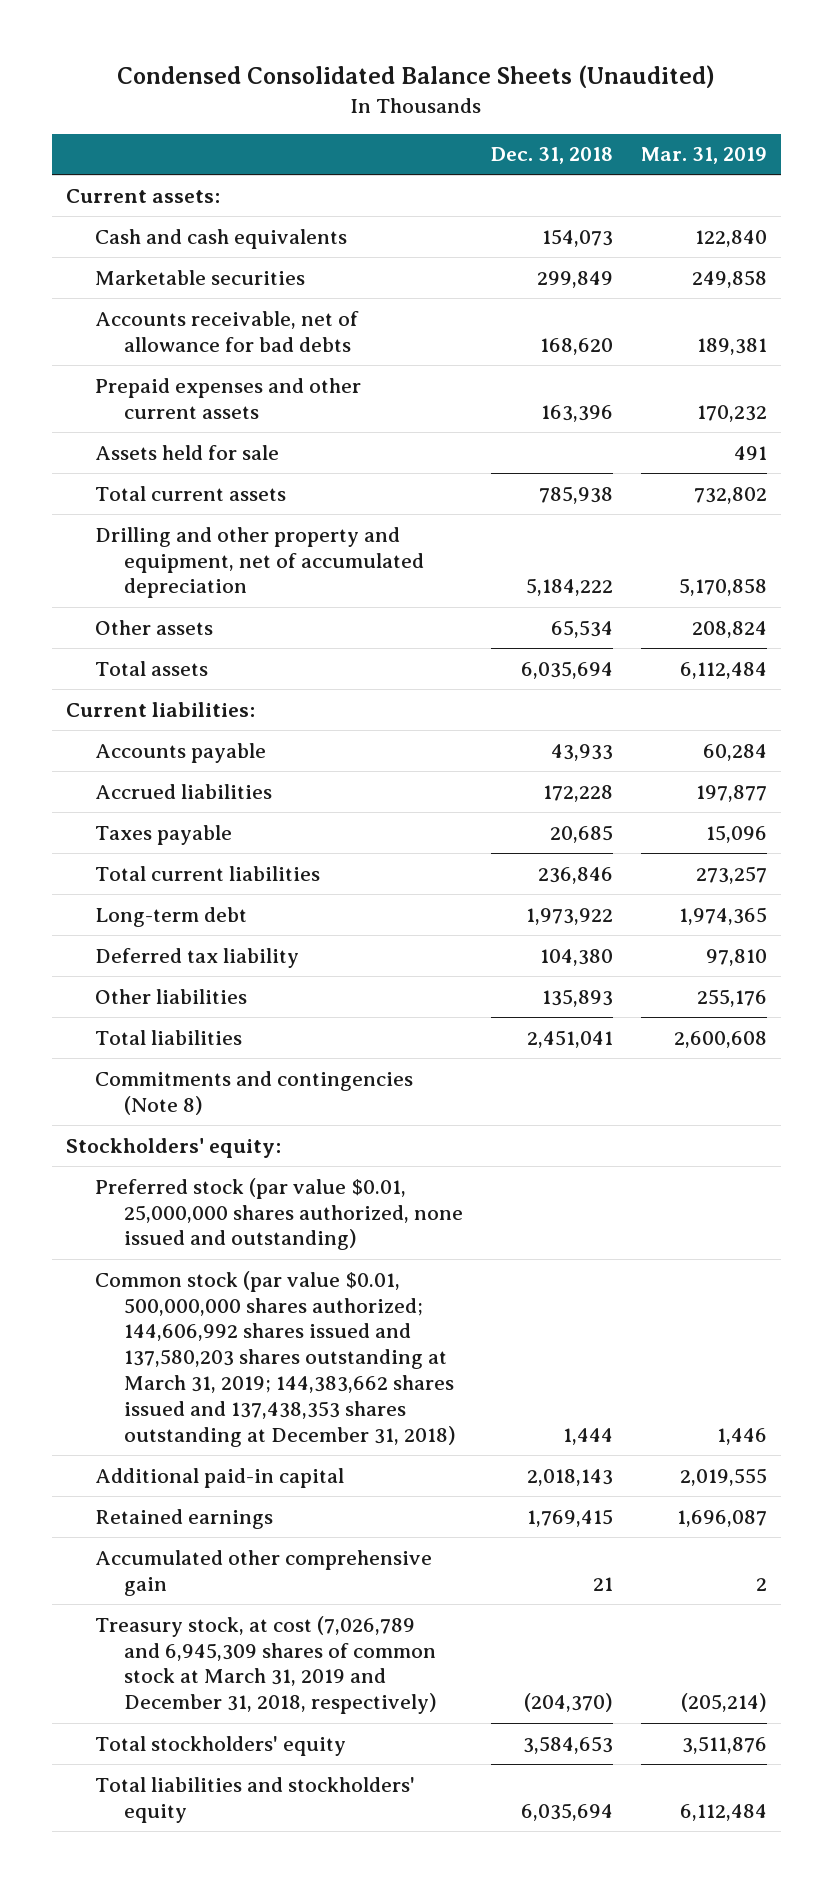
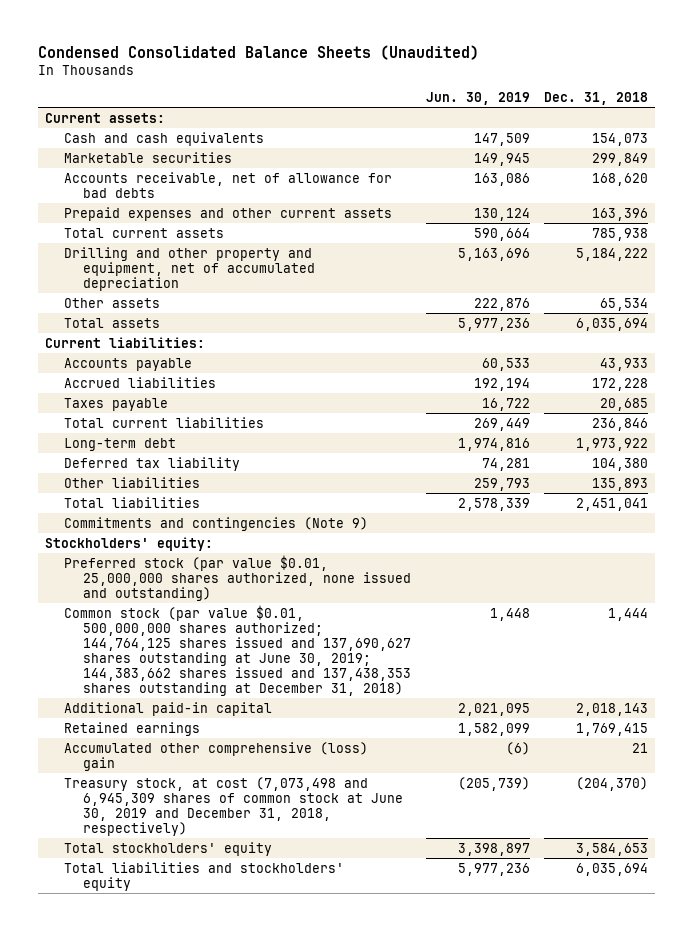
- | Dec. 31, 2018 | Mar. 31, 2019
+ | Jun. 30, 2019 | Dec. 31, 2018
- Assets held for sale | | 491
- Commitments and contingencies (Note 8)
+ Commitments and contingencies (Note 9)
- Common stock (par value $0.01, 500,000,000 shares authorized; 144,606,992 shares issued and 137,580,203 shares outstanding at March 31, 2019; 144,383,662 shares issued and 137,438,353 shares outstanding at December 31, 2018) | 1,444 | 1,446
+ Common stock (par value $0.01, 500,000,000 shares authorized; 144,764,125 shares issued and 137,690,627 shares outstanding at June 30, 2019; 144,383,662 shares issued and 137,438,353 shares outstanding at December 31, 2018) | 1,448 | 1,444
- Accumulated other comprehensive gain | 21 | 2
- Treasury stock, at cost (7,026,789 and 6,945,309 shares of common stock at March 31, 2019 and December 31, 2018, respectively) | (204,370) | (205,214)
+ Accumulated other comprehensive (loss) gain | (6) | 21
+ Treasury stock, at cost (7,073,498 and 6,945,309 shares of common stock at June 30, 2019 and December 31, 2018, respectively) | (205,739) | (204,370)

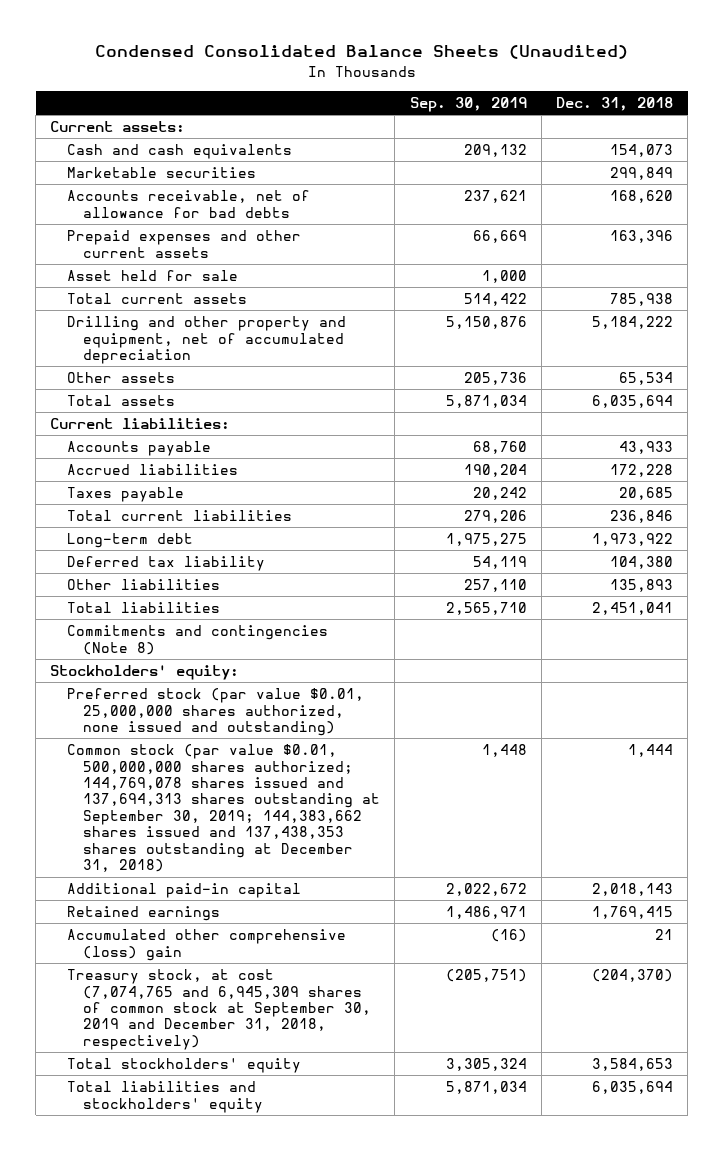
- | Jun. 30, 2019 | Dec. 31, 2018
+ | Sep. 30, 2019 | Dec. 31, 2018
+ Asset held for sale | 1,000 |
- Commitments and contingencies (Note 9)
+ Commitments and contingencies (Note 8)
- Common stock (par value $0.01, 500,000,000 shares authorized; 144,764,125 shares issued and 137,690,627 shares outstanding at June 30, 2019; 144,383,662 shares issued and 137,438,353 shares outstanding at December 31, 2018) | 1,448 | 1,444
+ Common stock (par value $0.01, 500,000,000 shares authorized; 144,769,078 shares issued and 137,694,313 shares outstanding at September 30, 2019; 144,383,662 shares issued and 137,438,353 shares outstanding at December 31, 2018) | 1,448 | 1,444
- Treasury stock, at cost (7,073,498 and 6,945,309 shares of common stock at June 30, 2019 and December 31, 2018, respectively) | (205,739) | (204,370)
+ Treasury stock, at cost (7,074,765 and 6,945,309 shares of common stock at September 30, 2019 and December 31, 2018, respectively) | (205,751) | (204,370)

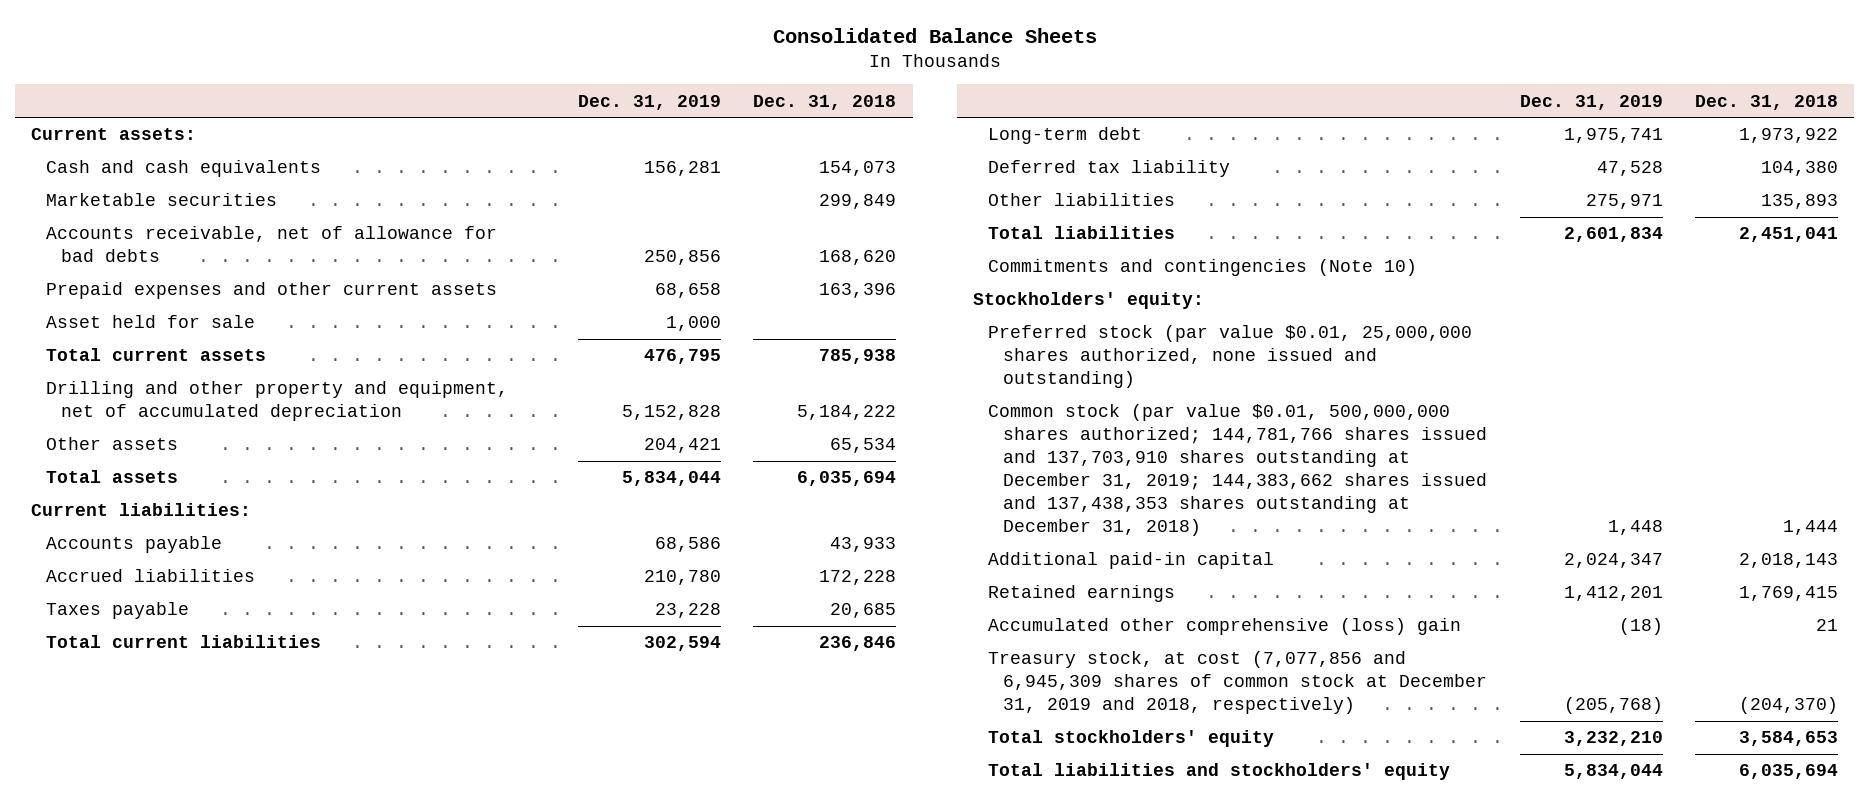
- Condensed Consolidated Balance Sheets (Unaudited)
+ Consolidated Balance Sheets
- | Sep. 30, 2019 | Dec. 31, 2018
+ | Dec. 31, 2019 | Dec. 31, 2018
- Commitments and contingencies (Note 8)
+ Commitments and contingencies (Note 10)
- Common stock (par value $0.01, 500,000,000 shares authorized; 144,769,078 shares issued and 137,694,313 shares outstanding at September 30, 2019; 144,383,662 shares issued and 137,438,353 shares outstanding at December 31, 2018) | 1,448 | 1,444
+ Common stock (par value $0.01, 500,000,000 shares authorized; 144,781,766 shares issued and 137,703,910 shares outstanding at December 31, 2019; 144,383,662 shares issued and 137,438,353 shares outstanding at December 31, 2018) | 1,448 | 1,444
- Treasury stock, at cost (7,074,765 and 6,945,309 shares of common stock at September 30, 2019 and December 31, 2018, respectively) | (205,751) | (204,370)
+ Treasury stock, at cost (7,077,856 and 6,945,309 shares of common stock at December 31, 2019 and 2018, respectively) | (205,768) | (204,370)

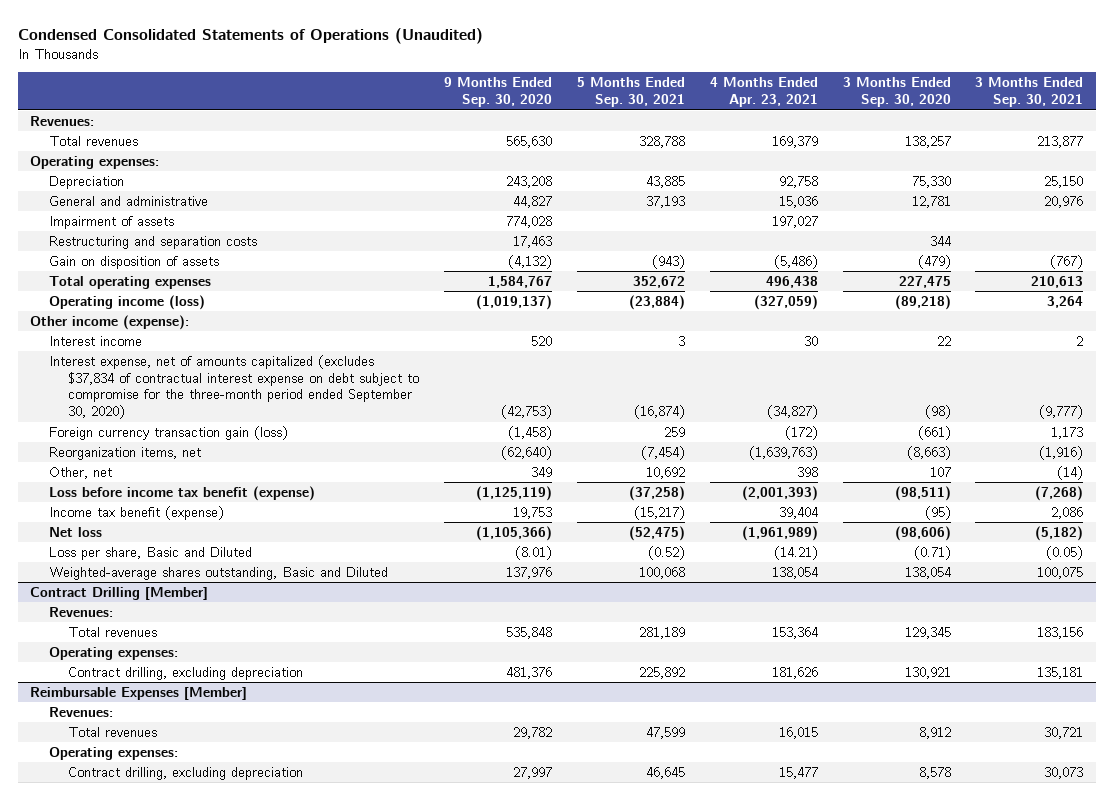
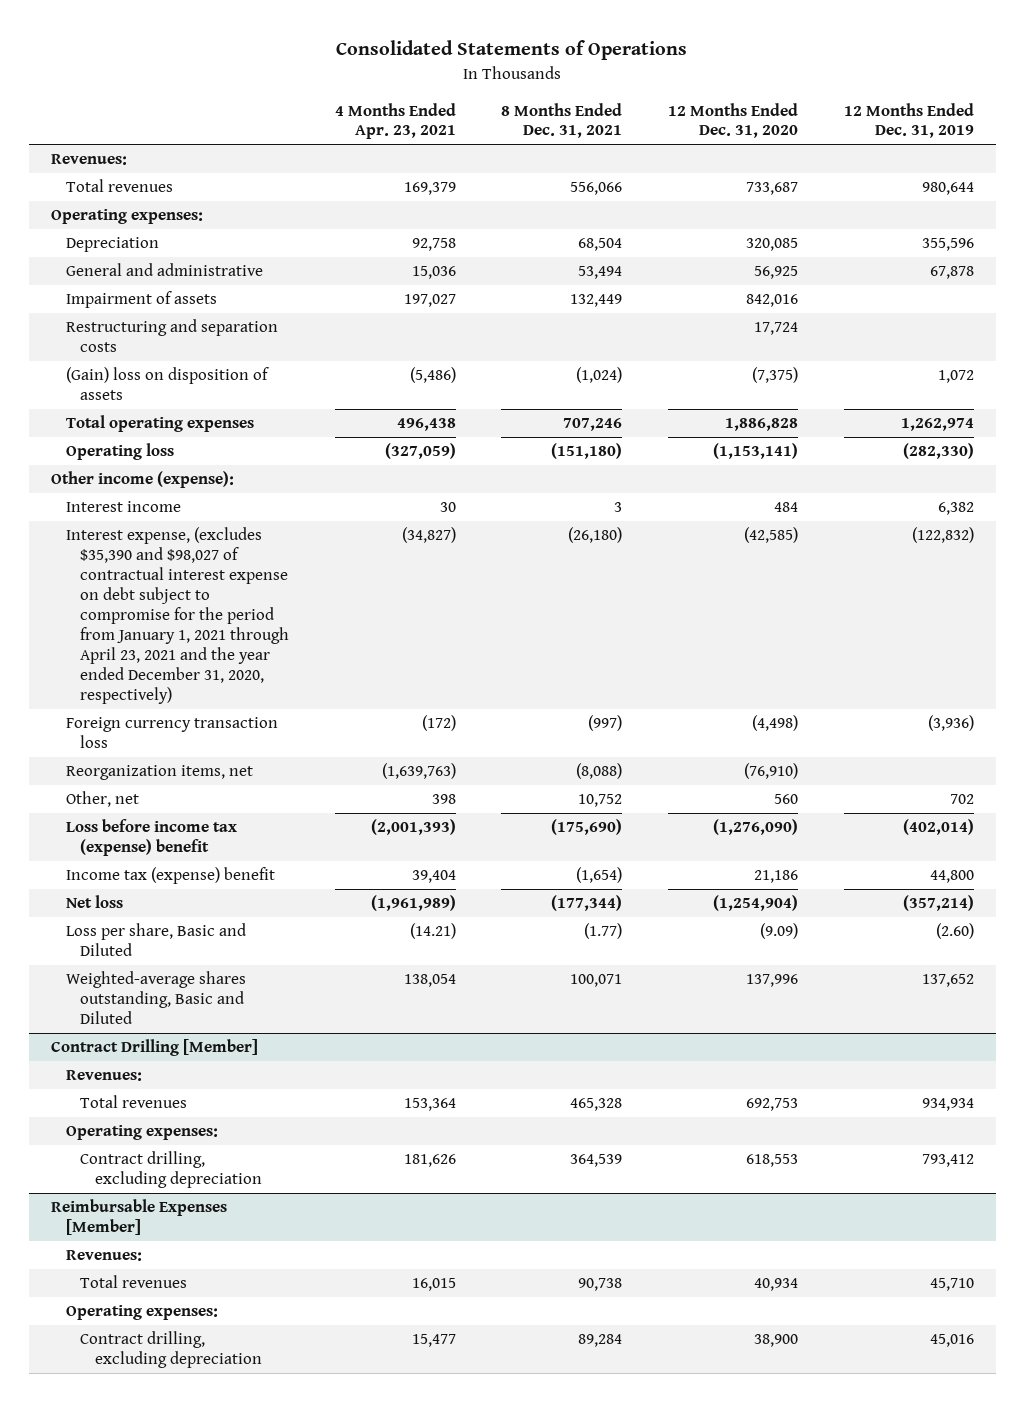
- Condensed Consolidated Statements of Operations (Unaudited)
+ Consolidated Statements of Operations
- | 9 Months Ended Sep. 30, 2020 | 5 Months Ended Sep. 30, 2021 | 4 Months Ended Apr. 23, 2021 | 3 Months Ended Sep. 30, 2020 | 3 Months Ended Sep. 30, 2021
+ | 4 Months Ended Apr. 23, 2021 | 8 Months Ended Dec. 31, 2021 | 12 Months Ended Dec. 31, 2020 | 12 Months Ended Dec. 31, 2019
- Gain on disposition of assets | (4,132) | (943) | (5,486) | (479) | (767)
+ (Gain) loss on disposition of assets | (5,486) | (1,024) | (7,375) | 1,072
- Operating income (loss) | (1,019,137) | (23,884) | (327,059) | (89,218) | 3,264
+ Operating loss | (327,059) | (151,180) | (1,153,141) | (282,330)
- Interest expense, net of amounts capitalized (excludes $37,834 of contractual interest expense on debt subject to compromise for the three-month period ended September 30, 2020) | (42,753) | (16,874) | (34,827) | (98) | (9,777)
- Foreign currency transaction gain (loss) | (1,458) | 259 | (172) | (661) | 1,173
+ Interest expense, (excludes $35,390 and $98,027 of contractual interest expense on debt subject to compromise for the period from January 1, 2021 through April 23, 2021 and the year ended December 31, 2020, respectively) | (34,827) | (26,180) | (42,585) | (122,832)
+ Foreign currency transaction loss | (172) | (997) | (4,498) | (3,936)
- Loss before income tax benefit (expense) | (1,125,119) | (37,258) | (2,001,393) | (98,511) | (7,268)
- Income tax benefit (expense) | 19,753 | (15,217) | 39,404 | (95) | 2,086
+ Loss before income tax (expense) benefit | (2,001,393) | (175,690) | (1,276,090) | (402,014)
+ Income tax (expense) benefit | 39,404 | (1,654) | 21,186 | 44,800

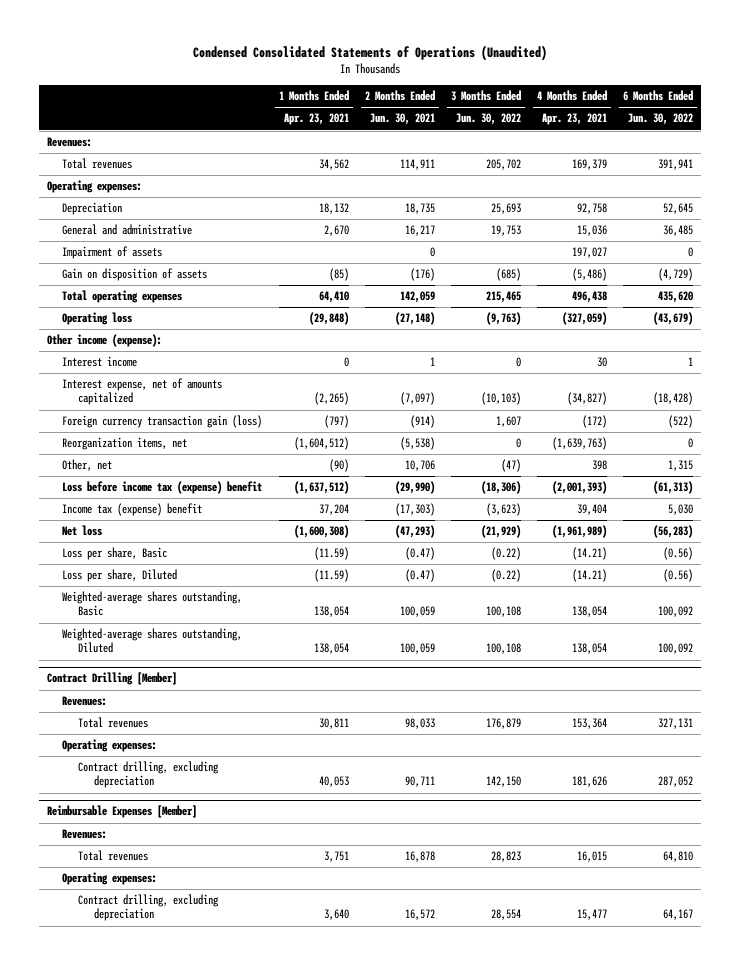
- Consolidated Statements of Operations
+ Condensed Consolidated Statements of Operations (Unaudited)
- | 4 Months Ended Apr. 23, 2021 | 8 Months Ended Dec. 31, 2021 | 12 Months Ended Dec. 31, 2020 | 12 Months Ended Dec. 31, 2019
+ | 1 Months Ended Apr. 23, 2021 | 2 Months Ended Jun. 30, 2021 | 3 Months Ended Jun. 30, 2022 | 4 Months Ended Apr. 23, 2021 | 6 Months Ended Jun. 30, 2022
- Restructuring and separation costs | | | 17,724 |
- (Gain) loss on disposition of assets | (5,486) | (1,024) | (7,375) | 1,072
+ Gain on disposition of assets | (85) | (176) | (685) | (5,486) | (4,729)
- Interest expense, (excludes $35,390 and $98,027 of contractual interest expense on debt subject to compromise for the period from January 1, 2021 through April 23, 2021 and the year ended December 31, 2020, respectively) | (34,827) | (26,180) | (42,585) | (122,832)
- Foreign currency transaction loss | (172) | (997) | (4,498) | (3,936)
+ Interest expense, net of amounts capitalized | (2,265) | (7,097) | (10,103) | (34,827) | (18,428)
+ Foreign currency transaction gain (loss) | (797) | (914) | 1,607 | (172) | (522)
- Loss per share, Basic and Diluted | (14.21) | (1.77) | (9.09) | (2.60)
- Weighted-average shares outstanding, Basic and Diluted | 138,054 | 100,071 | 137,996 | 137,652
+ Loss per share, Basic | (11.59) | (0.47) | (0.22) | (14.21) | (0.56)
+ Loss per share, Diluted | (11.59) | (0.47) | (0.22) | (14.21) | (0.56)
+ Weighted-average shares outstanding, Basic | 138,054 | 100,059 | 100,108 | 138,054 | 100,092
+ Weighted-average shares outstanding, Diluted | 138,054 | 100,059 | 100,108 | 138,054 | 100,092

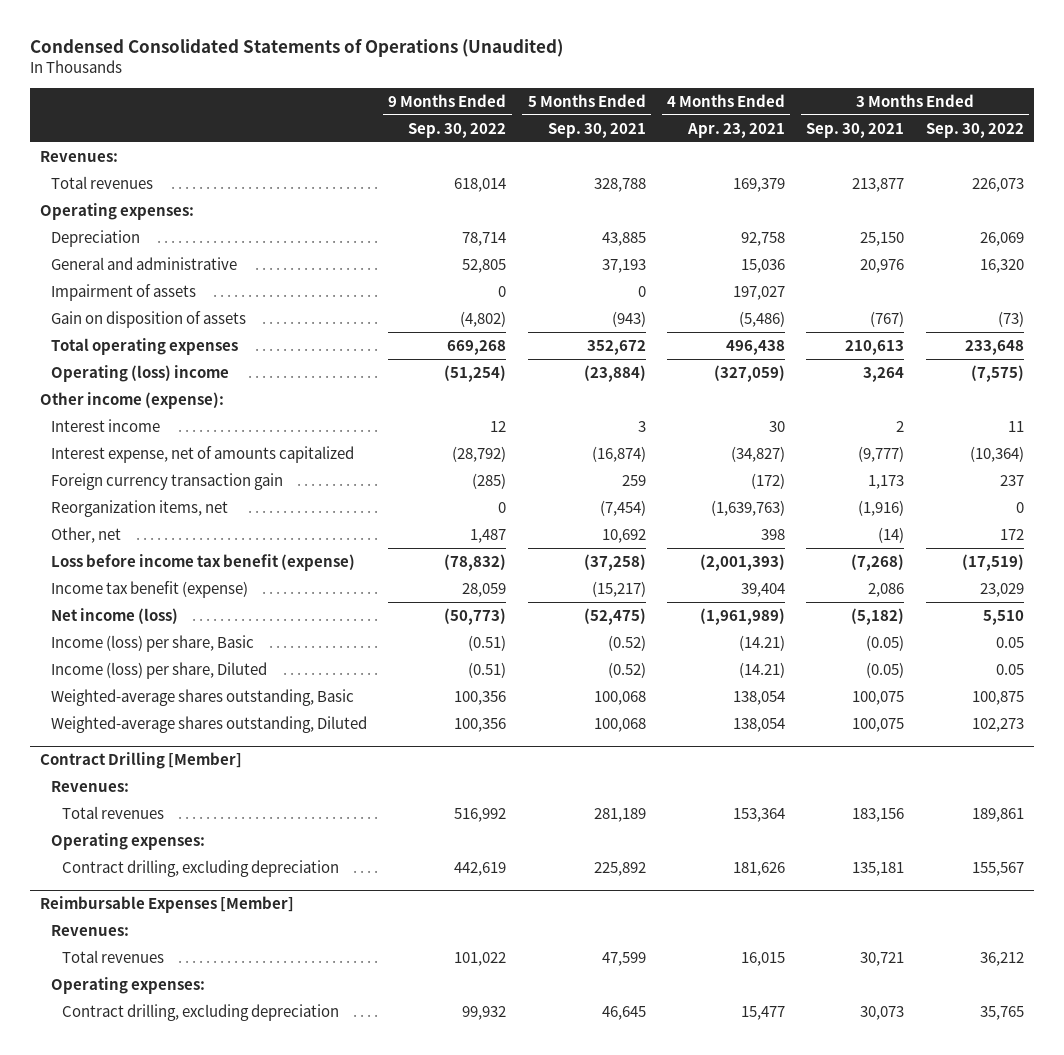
- | 1 Months Ended Apr. 23, 2021 | 2 Months Ended Jun. 30, 2021 | 3 Months Ended Jun. 30, 2022 | 4 Months Ended Apr. 23, 2021 | 6 Months Ended Jun. 30, 2022
+ | 9 Months Ended Sep. 30, 2022 | 5 Months Ended Sep. 30, 2021 | 4 Months Ended Apr. 23, 2021 | 3 Months Ended Sep. 30, 2021 | 3 Months Ended Sep. 30, 2022
- Operating loss | (29,848) | (27,148) | (9,763) | (327,059) | (43,679)
+ Operating (loss) income | (51,254) | (23,884) | (327,059) | 3,264 | (7,575)
- Foreign currency transaction gain (loss) | (797) | (914) | 1,607 | (172) | (522)
+ Foreign currency transaction gain | (285) | 259 | (172) | 1,173 | 237
- Loss before income tax (expense) benefit | (1,637,512) | (29,990) | (18,306) | (2,001,393) | (61,313)
- Income tax (expense) benefit | 37,204 | (17,303) | (3,623) | 39,404 | 5,030
- Net loss | (1,600,308) | (47,293) | (21,929) | (1,961,989) | (56,283)
- Loss per share, Basic | (11.59) | (0.47) | (0.22) | (14.21) | (0.56)
- Loss per share, Diluted | (11.59) | (0.47) | (0.22) | (14.21) | (0.56)
+ Loss before income tax benefit (expense) | (78,832) | (37,258) | (2,001,393) | (7,268) | (17,519)
+ Income tax benefit (expense) | 28,059 | (15,217) | 39,404 | 2,086 | 23,029
+ Net income (loss) | (50,773) | (52,475) | (1,961,989) | (5,182) | 5,510
+ Income (loss) per share, Basic | (0.51) | (0.52) | (14.21) | (0.05) | 0.05
+ Income (loss) per share, Diluted | (0.51) | (0.52) | (14.21) | (0.05) | 0.05

